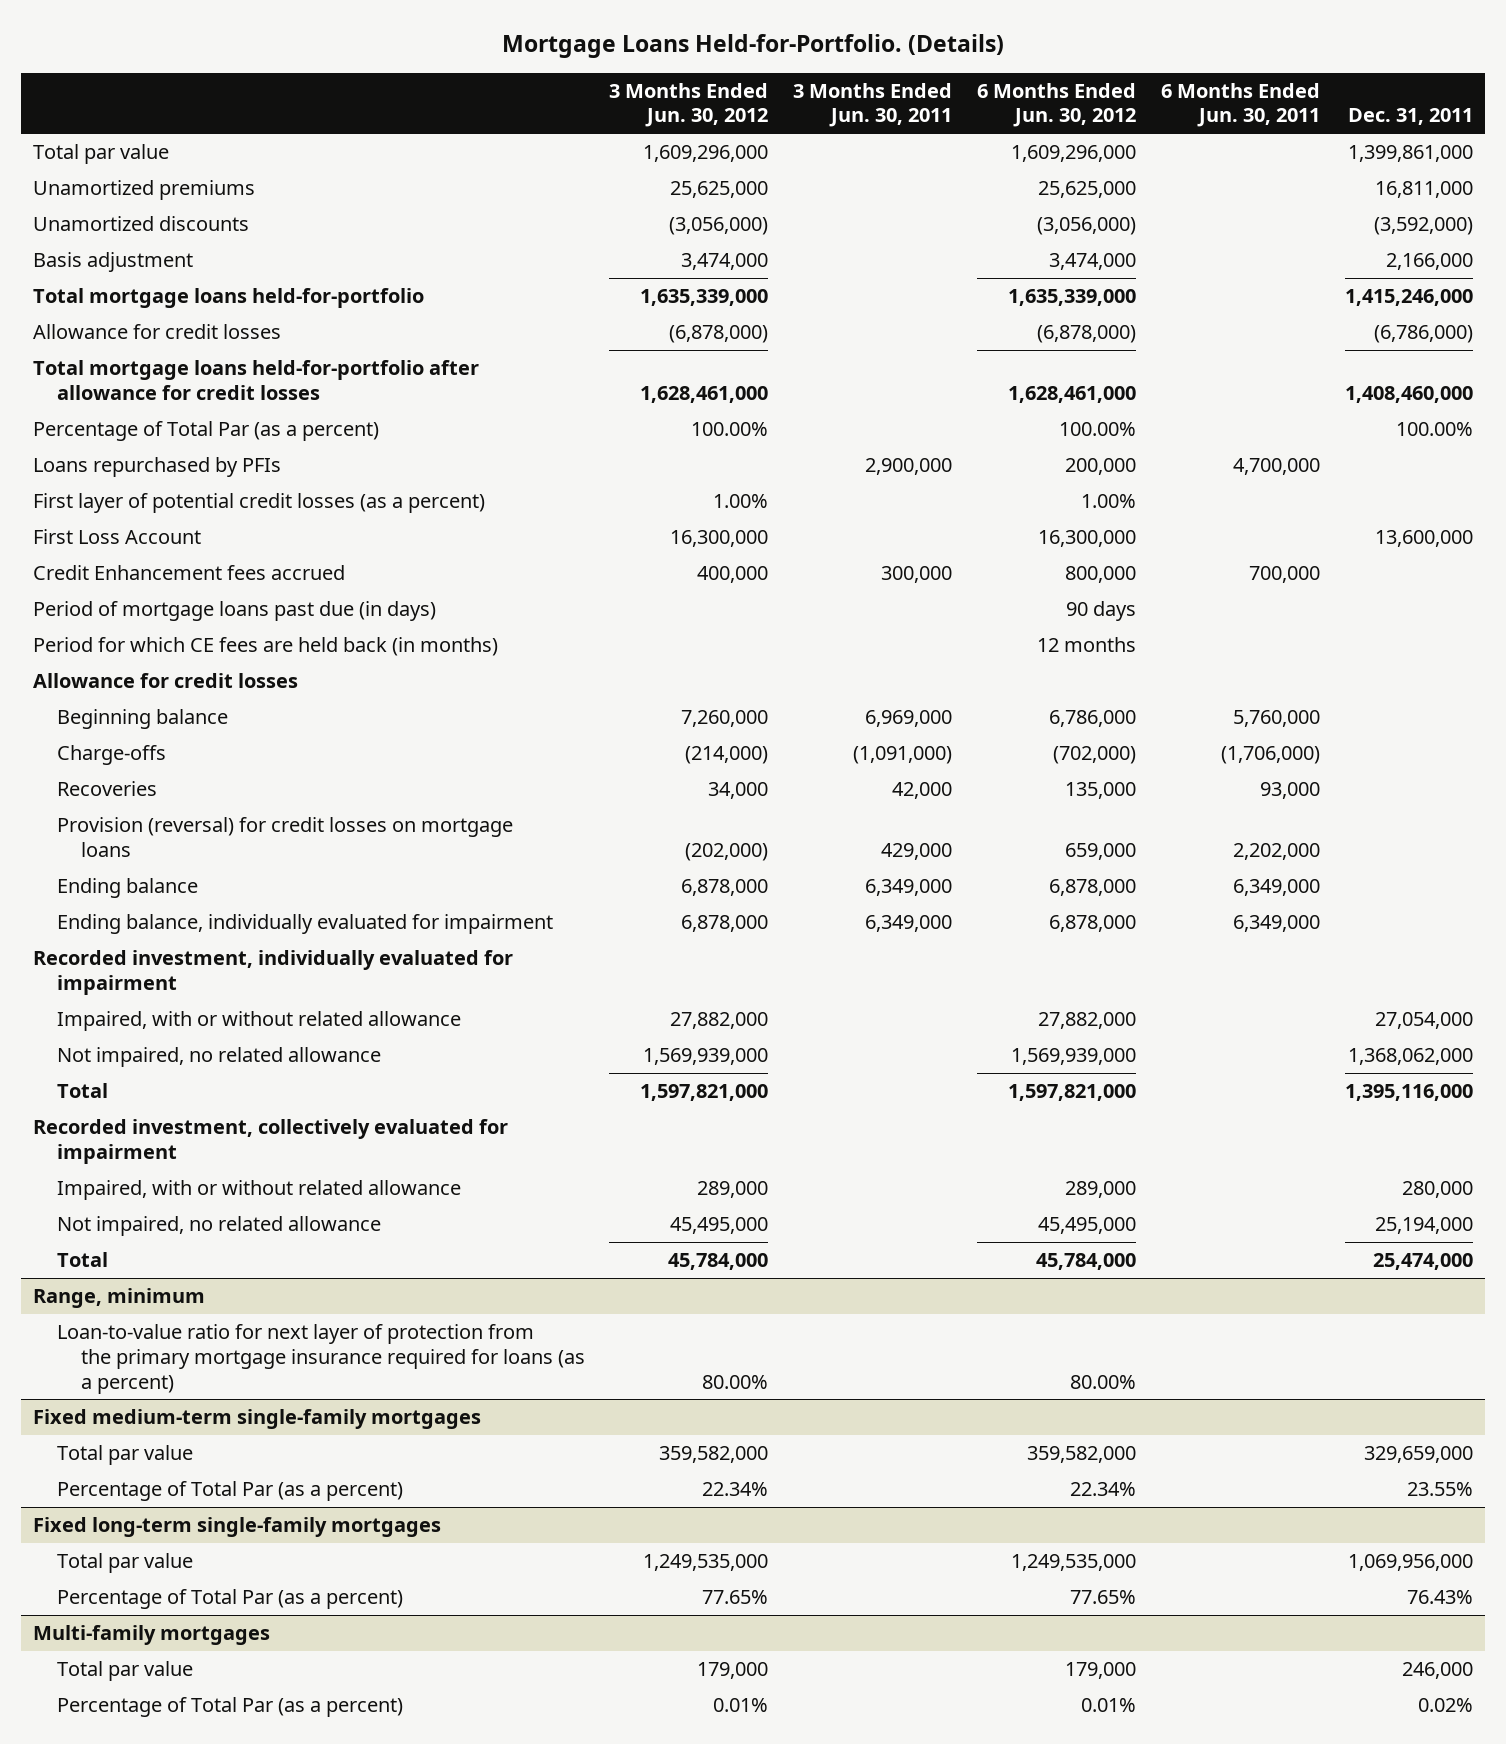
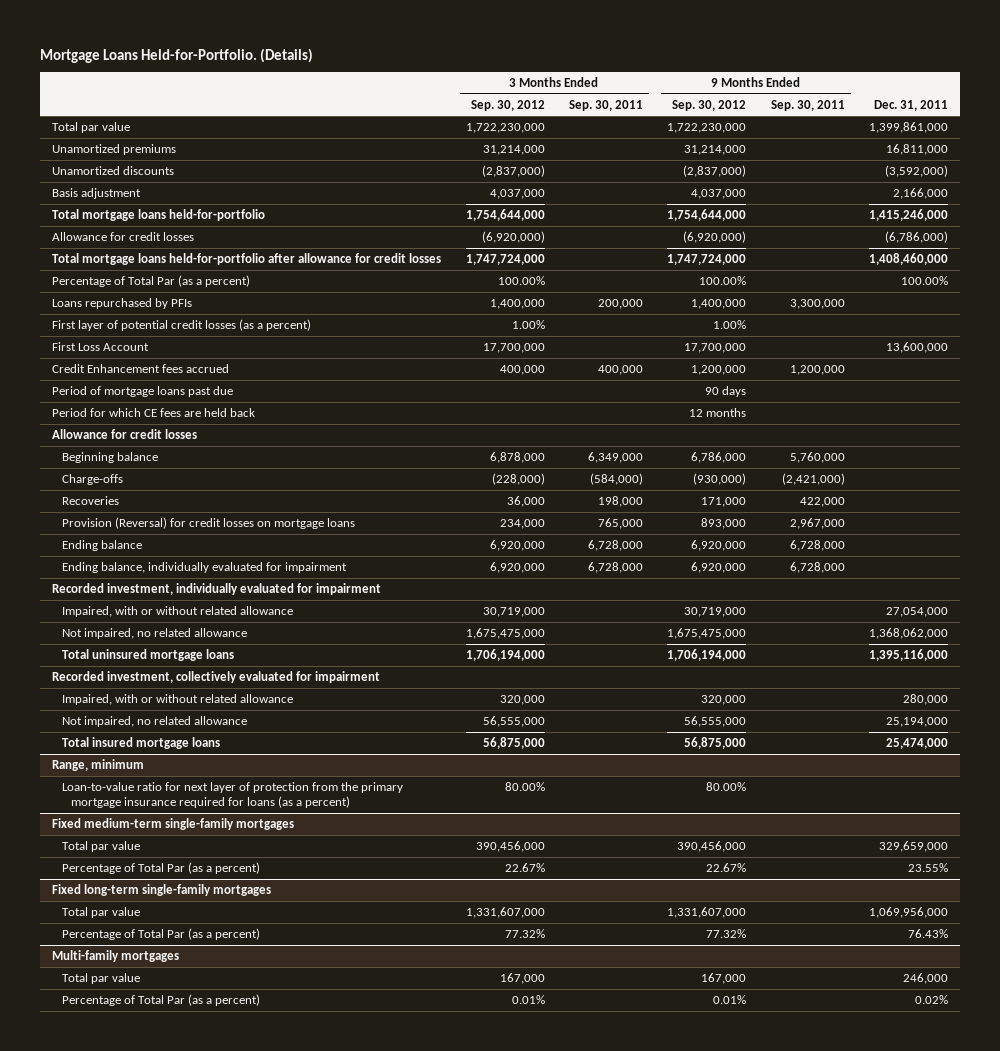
- | 3 Months Ended Jun. 30, 2012 | 3 Months Ended Jun. 30, 2011 | 6 Months Ended Jun. 30, 2012 | 6 Months Ended Jun. 30, 2011 | Dec. 31, 2011
+ | 3 Months Ended Sep. 30, 2012 | 3 Months Ended Sep. 30, 2011 | 9 Months Ended Sep. 30, 2012 | 9 Months Ended Sep. 30, 2011 | Dec. 31, 2011
- Period of mortgage loans past due (in days) | | | 90 days | |
- Period for which CE fees are held back (in months) | | | 12 months | |
+ Period of mortgage loans past due | | | 90 days | |
+ Period for which CE fees are held back | | | 12 months | |
- Provision (reversal) for credit losses on mortgage loans | (202,000) | 429,000 | 659,000 | 2,202,000 |
+ Provision (Reversal) for credit losses on mortgage loans | 234,000 | 765,000 | 893,000 | 2,967,000 |
- Total | 1,597,821,000 | | 1,597,821,000 | | 1,395,116,000
+ Total uninsured mortgage loans | 1,706,194,000 | | 1,706,194,000 | | 1,395,116,000
- Total | 45,784,000 | | 45,784,000 | | 25,474,000
+ Total insured mortgage loans | 56,875,000 | | 56,875,000 | | 25,474,000

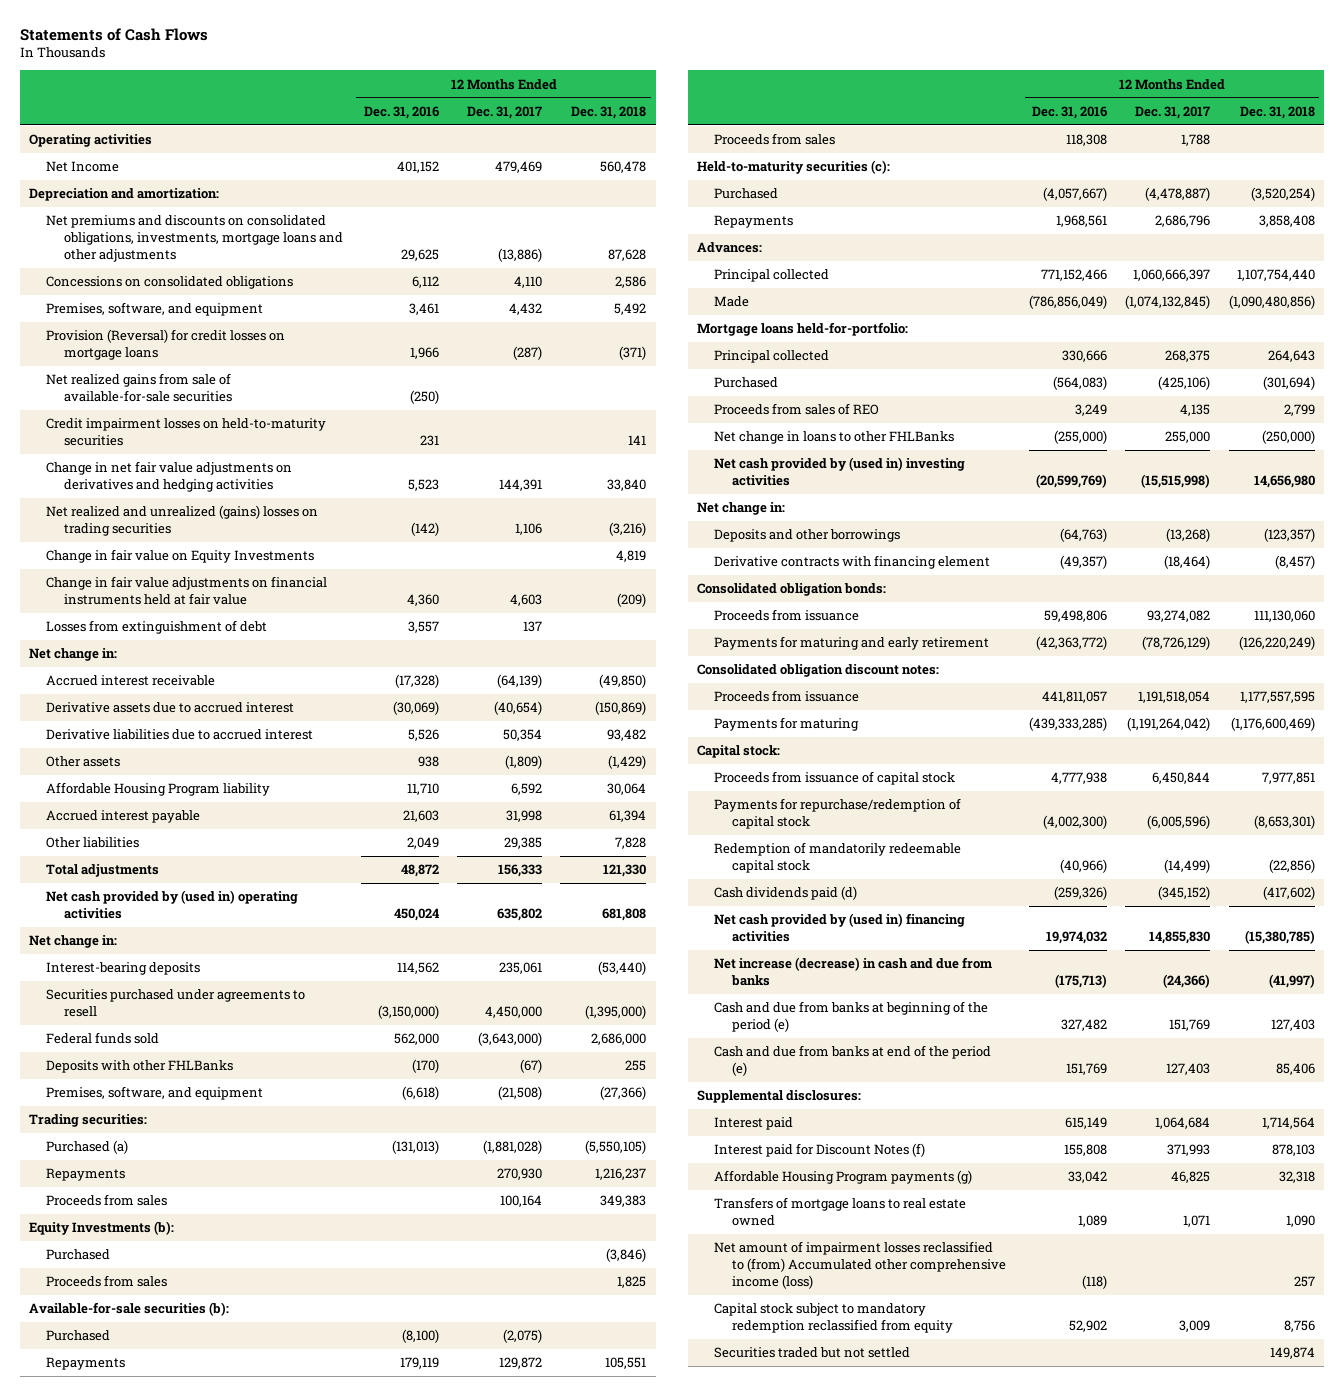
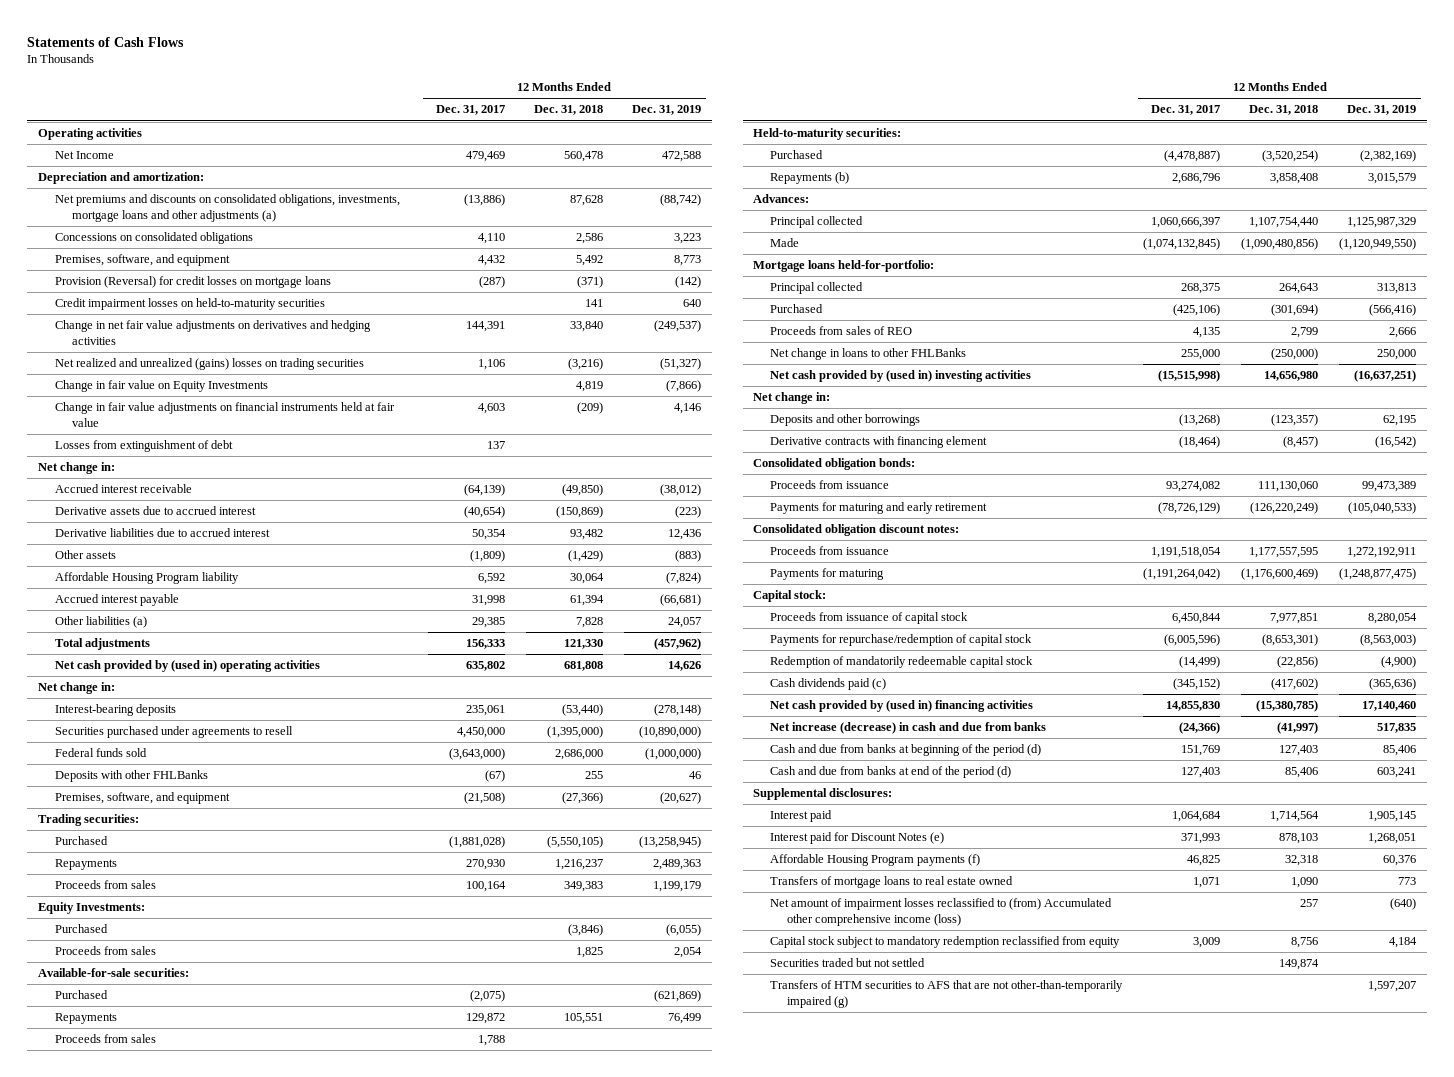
- | 12 Months Ended Dec. 31, 2016 | 12 Months Ended Dec. 31, 2017 | 12 Months Ended Dec. 31, 2018
+ | 12 Months Ended Dec. 31, 2017 | 12 Months Ended Dec. 31, 2018 | 12 Months Ended Dec. 31, 2019
- Net premiums and discounts on consolidated obligations, investments, mortgage loans and other adjustments | 29,625 | (13,886) | 87,628
+ Net premiums and discounts on consolidated obligations, investments, mortgage loans and other adjustments (a) | (13,886) | 87,628 | (88,742)
- Net realized gains from sale of available-for-sale securities | (250) | |
- Other liabilities | 2,049 | 29,385 | 7,828
+ Other liabilities (a) | 29,385 | 7,828 | 24,057
- Purchased (a) | (131,013) | (1,881,028) | (5,550,105)
+ Purchased | (1,881,028) | (5,550,105) | (13,258,945)
- Equity Investments (b):
+ Equity Investments:
- Available-for-sale securities (b):
+ Available-for-sale securities:
- Held-to-maturity securities (c):
+ Held-to-maturity securities:
- Repayments | 1,968,561 | 2,686,796 | 3,858,408
+ Repayments (b) | 2,686,796 | 3,858,408 | 3,015,579
- Cash dividends paid (d) | (259,326) | (345,152) | (417,602)
+ Cash dividends paid (c) | (345,152) | (417,602) | (365,636)
- Cash and due from banks at beginning of the period (e) | 327,482 | 151,769 | 127,403
- Cash and due from banks at end of the period (e) | 151,769 | 127,403 | 85,406
+ Cash and due from banks at beginning of the period (d) | 151,769 | 127,403 | 85,406
+ Cash and due from banks at end of the period (d) | 127,403 | 85,406 | 603,241
- Interest paid for Discount Notes (f) | 155,808 | 371,993 | 878,103
- Affordable Housing Program payments (g) | 33,042 | 46,825 | 32,318
+ Interest paid for Discount Notes (e) | 371,993 | 878,103 | 1,268,051
+ Affordable Housing Program payments (f) | 46,825 | 32,318 | 60,376
+ Transfers of HTM securities to AFS that are not other-than-temporarily impaired (g) | | | 1,597,207

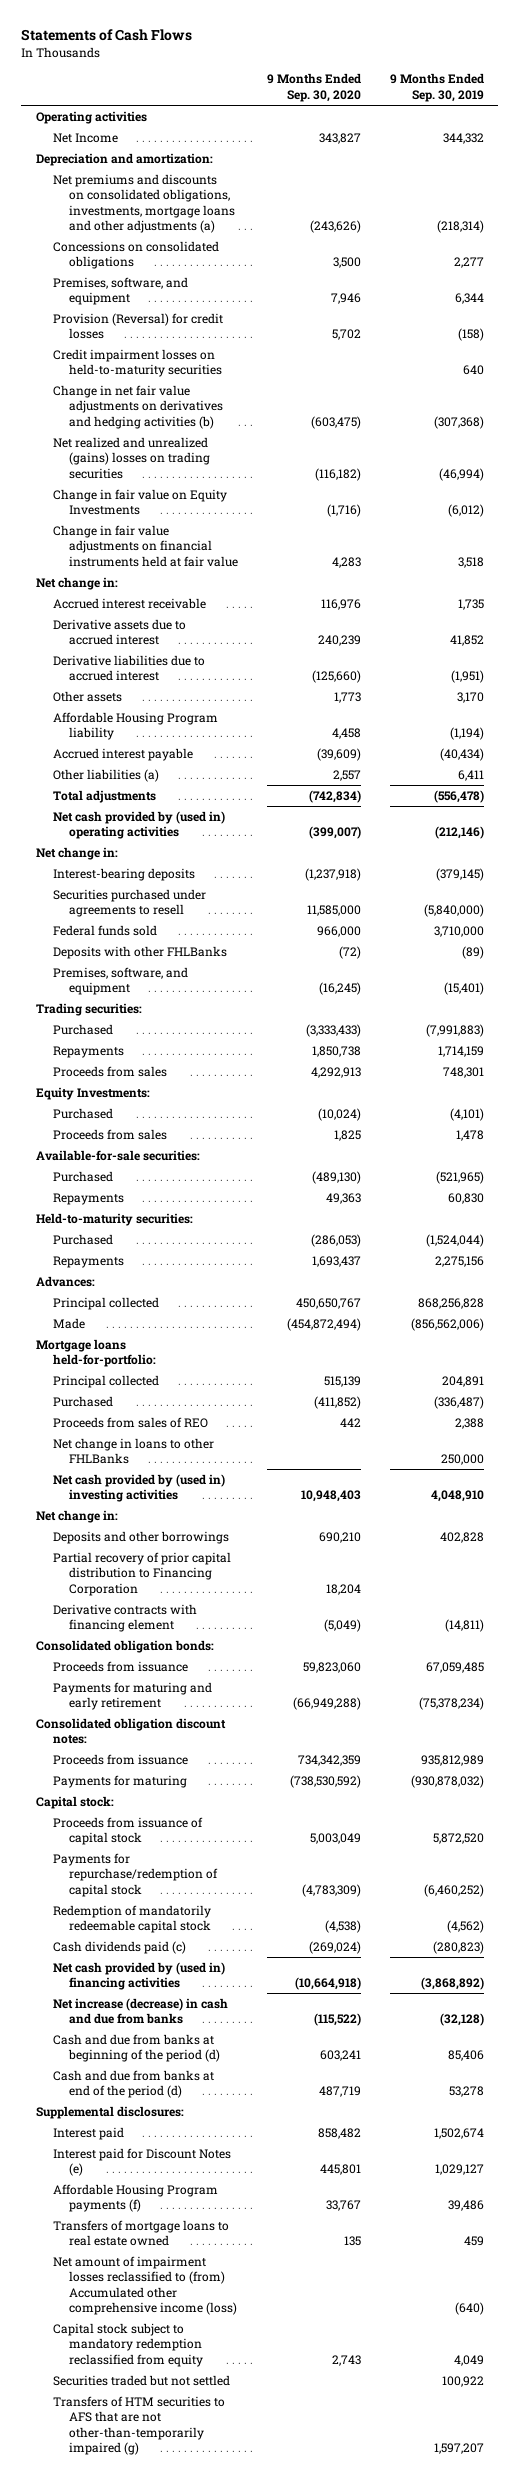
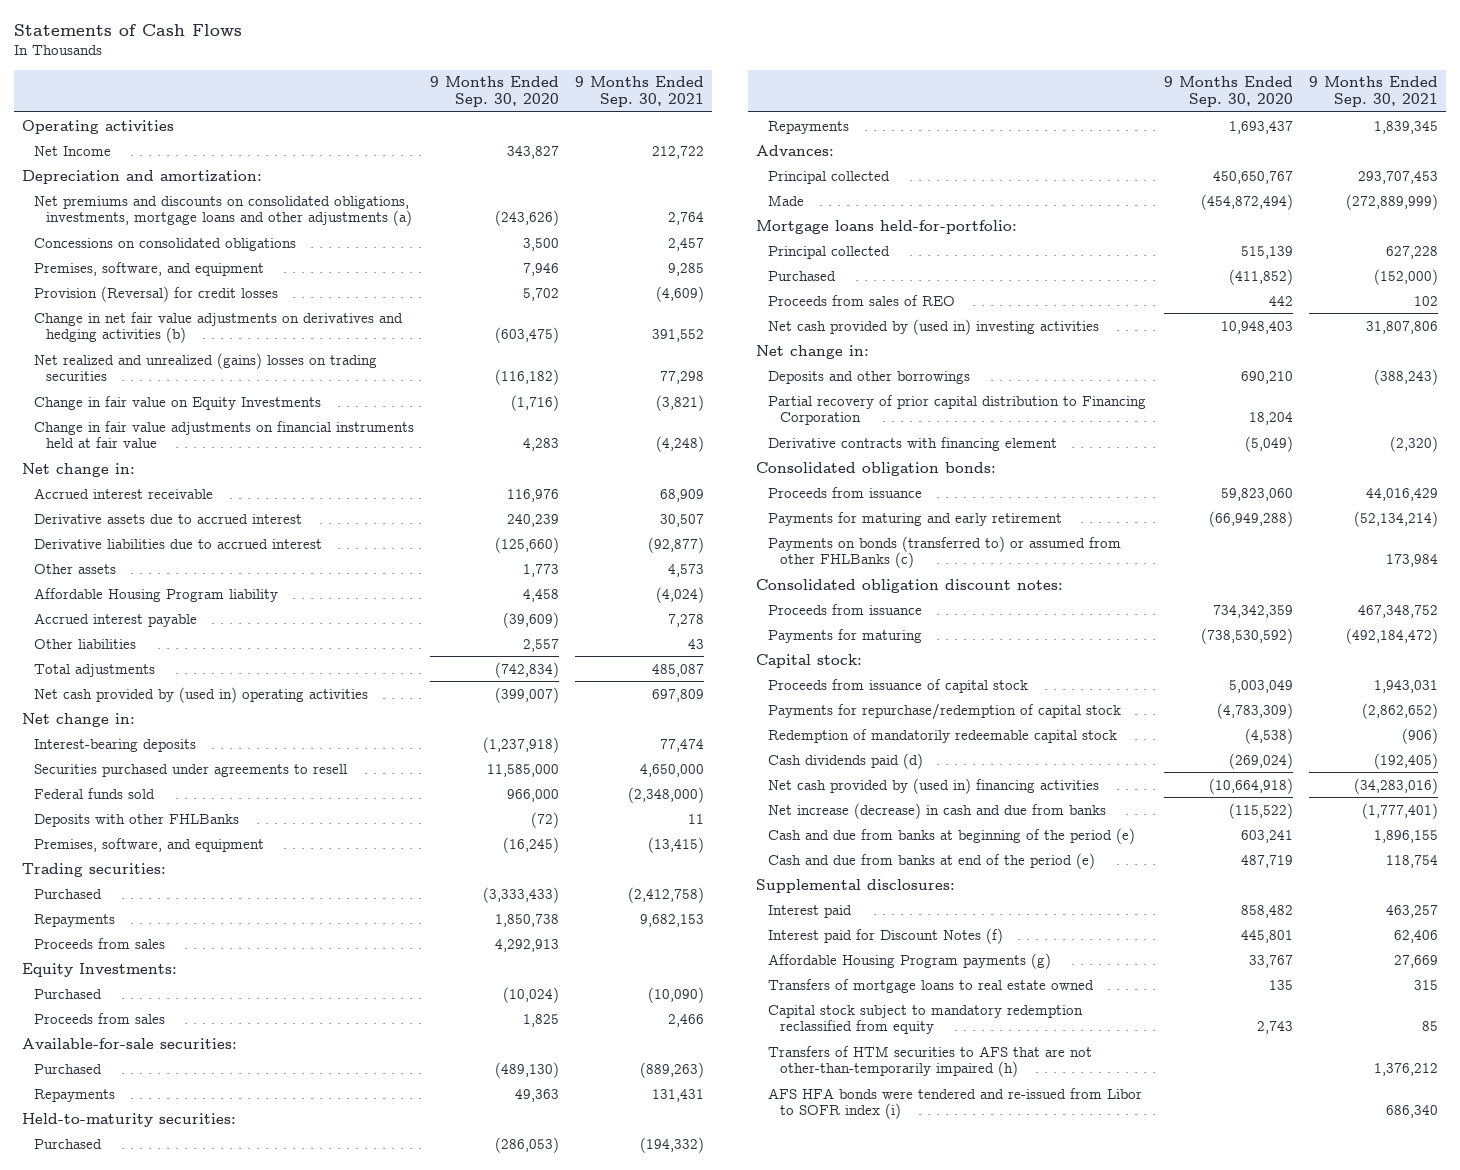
- | 9 Months Ended Sep. 30, 2020 | 9 Months Ended Sep. 30, 2019
+ | 9 Months Ended Sep. 30, 2020 | 9 Months Ended Sep. 30, 2021
- Credit impairment losses on held-to-maturity securities | | 640
- Other liabilities (a) | 2,557 | 6,411
+ Other liabilities | 2,557 | 43
- Net change in loans to other FHLBanks | | 250,000
+ Payments on bonds (transferred to) or assumed from other FHLBanks (c) | | 173,984
- Cash dividends paid (c) | (269,024) | (280,823)
+ Cash dividends paid (d) | (269,024) | (192,405)
- Cash and due from banks at beginning of the period (d) | 603,241 | 85,406
- Cash and due from banks at end of the period (d) | 487,719 | 53,278
+ Cash and due from banks at beginning of the period (e) | 603,241 | 1,896,155
+ Cash and due from banks at end of the period (e) | 487,719 | 118,754
- Interest paid for Discount Notes (e) | 445,801 | 1,029,127
- Affordable Housing Program payments (f) | 33,767 | 39,486
+ Interest paid for Discount Notes (f) | 445,801 | 62,406
+ Affordable Housing Program payments (g) | 33,767 | 27,669
- Net amount of impairment losses reclassified to (from) Accumulated other comprehensive income (loss) | | (640)
- Securities traded but not settled | | 100,922
- Transfers of HTM securities to AFS that are not other-than-temporarily impaired (g) | | 1,597,207
+ Transfers of HTM securities to AFS that are not other-than-temporarily impaired (h) | | 1,376,212
+ AFS HFA bonds were tendered and re-issued from Libor to SOFR index (i) | | 686,340

